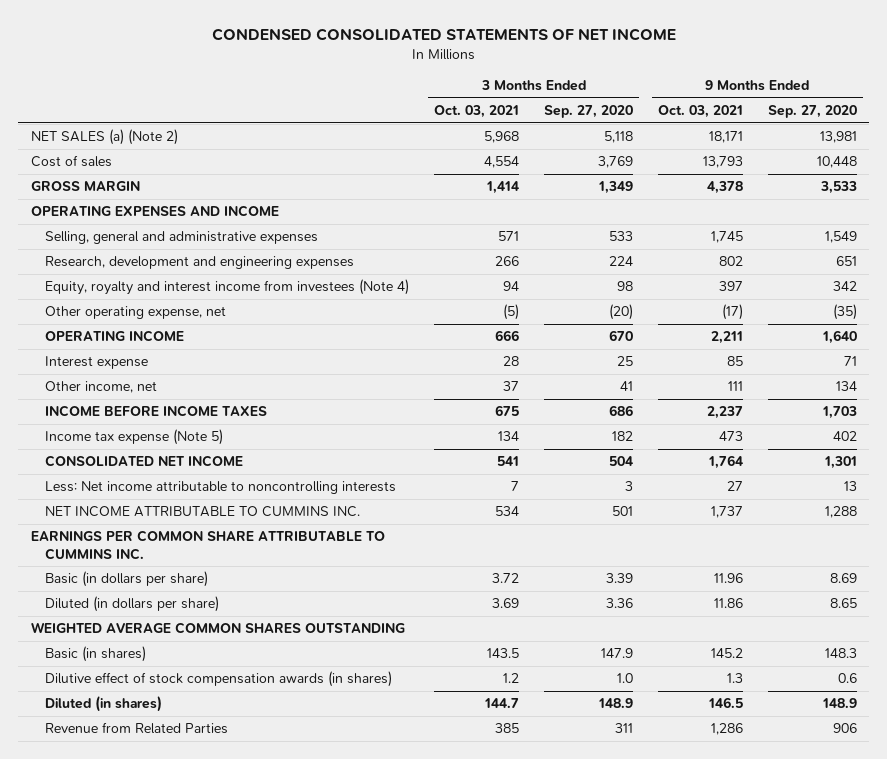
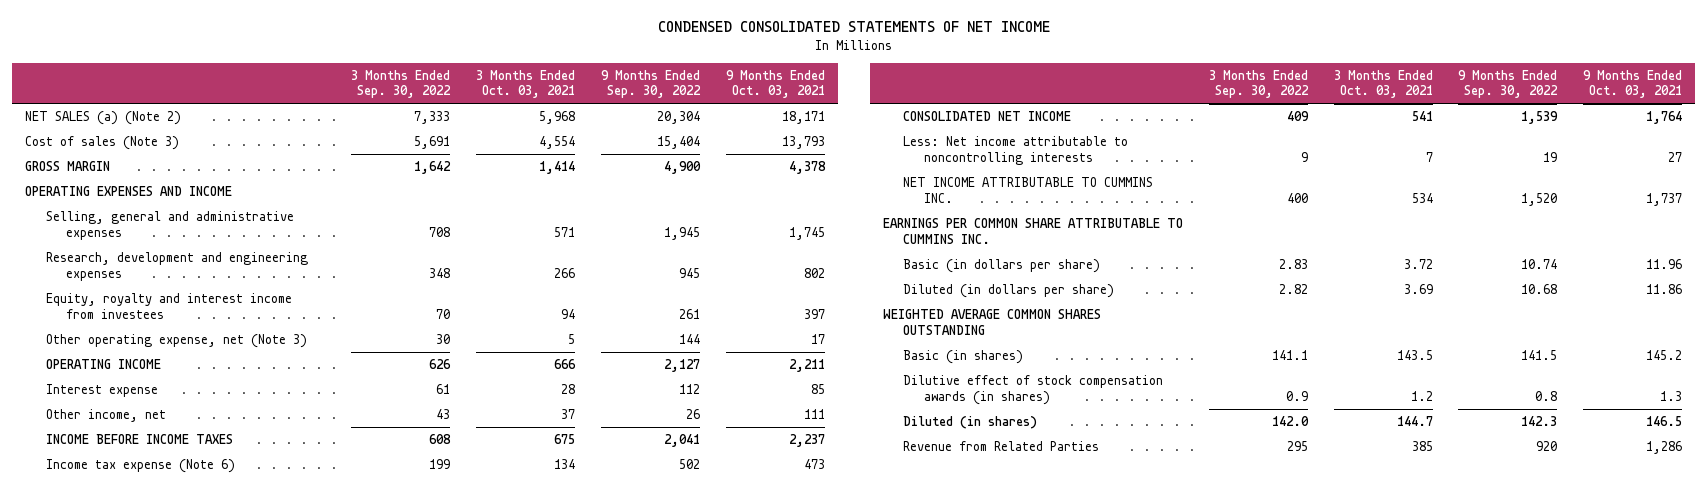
- | 3 Months Ended Oct. 03, 2021 | 3 Months Ended Sep. 27, 2020 | 9 Months Ended Oct. 03, 2021 | 9 Months Ended Sep. 27, 2020
+ | 3 Months Ended Sep. 30, 2022 | 3 Months Ended Oct. 03, 2021 | 9 Months Ended Sep. 30, 2022 | 9 Months Ended Oct. 03, 2021
- Cost of sales | 4,554 | 3,769 | 13,793 | 10,448
+ Cost of sales (Note 3) | 5,691 | 4,554 | 15,404 | 13,793
- Equity, royalty and interest income from investees (Note 4) | 94 | 98 | 397 | 342
- Other operating expense, net | (5) | (20) | (17) | (35)
+ Equity, royalty and interest income from investees | 70 | 94 | 261 | 397
+ Other operating expense, net (Note 3) | 30 | 5 | 144 | 17
- Income tax expense (Note 5) | 134 | 182 | 473 | 402
+ Income tax expense (Note 6) | 199 | 134 | 502 | 473

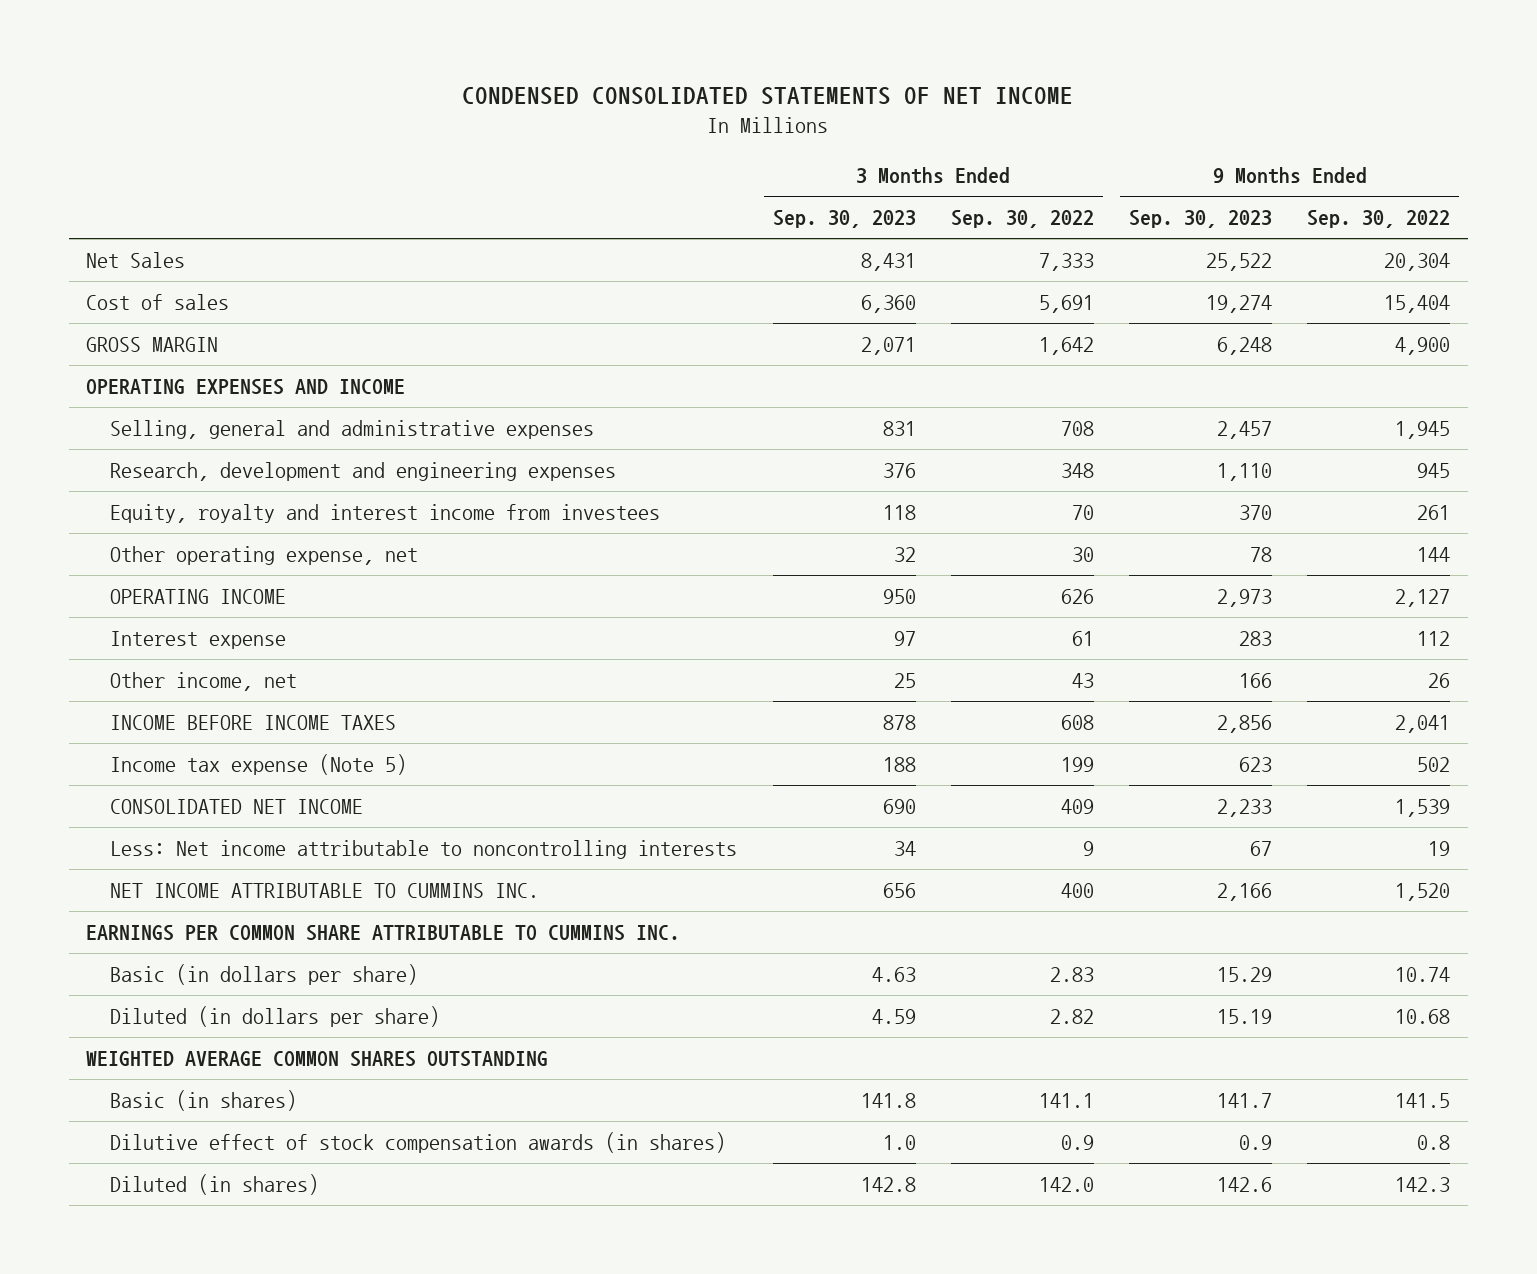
- | 3 Months Ended Sep. 30, 2022 | 3 Months Ended Oct. 03, 2021 | 9 Months Ended Sep. 30, 2022 | 9 Months Ended Oct. 03, 2021
+ | 3 Months Ended Sep. 30, 2023 | 3 Months Ended Sep. 30, 2022 | 9 Months Ended Sep. 30, 2023 | 9 Months Ended Sep. 30, 2022
- NET SALES (a) (Note 2) | 7,333 | 5,968 | 20,304 | 18,171
- Cost of sales (Note 3) | 5,691 | 4,554 | 15,404 | 13,793
+ Net Sales | 8,431 | 7,333 | 25,522 | 20,304
+ Cost of sales | 6,360 | 5,691 | 19,274 | 15,404
- Other operating expense, net (Note 3) | 30 | 5 | 144 | 17
+ Other operating expense, net | 32 | 30 | 78 | 144
- Income tax expense (Note 6) | 199 | 134 | 502 | 473
+ Income tax expense (Note 5) | 188 | 199 | 623 | 502
- Revenue from Related Parties | 295 | 385 | 920 | 1,286

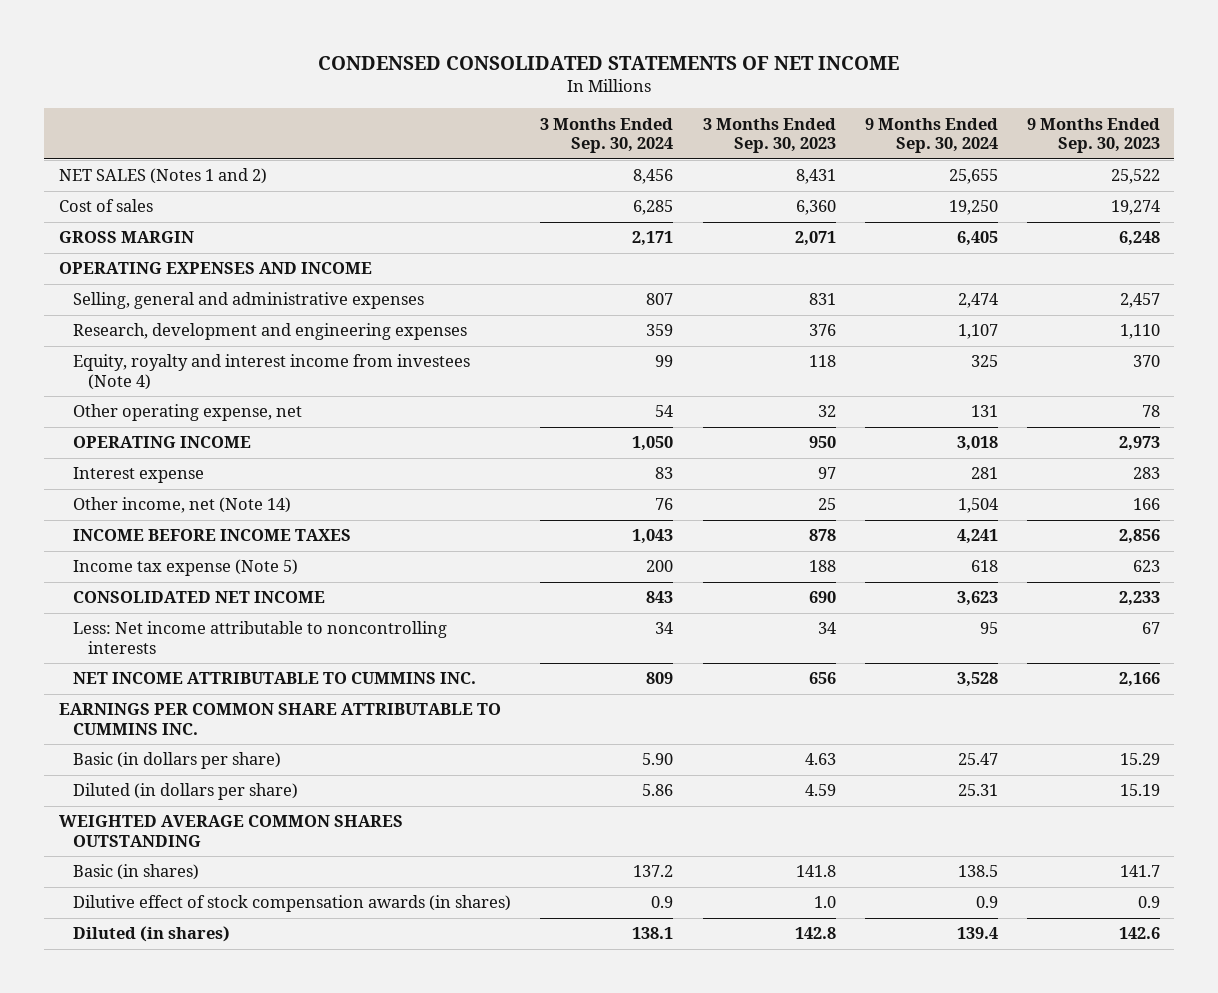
- | 3 Months Ended Sep. 30, 2023 | 3 Months Ended Sep. 30, 2022 | 9 Months Ended Sep. 30, 2023 | 9 Months Ended Sep. 30, 2022
+ | 3 Months Ended Sep. 30, 2024 | 3 Months Ended Sep. 30, 2023 | 9 Months Ended Sep. 30, 2024 | 9 Months Ended Sep. 30, 2023
- Net Sales | 8,431 | 7,333 | 25,522 | 20,304
+ NET SALES (Notes 1 and 2) | 8,456 | 8,431 | 25,655 | 25,522
- Equity, royalty and interest income from investees | 118 | 70 | 370 | 261
+ Equity, royalty and interest income from investees (Note 4) | 99 | 118 | 325 | 370
- Other income, net | 25 | 43 | 166 | 26
+ Other income, net (Note 14) | 76 | 25 | 1,504 | 166

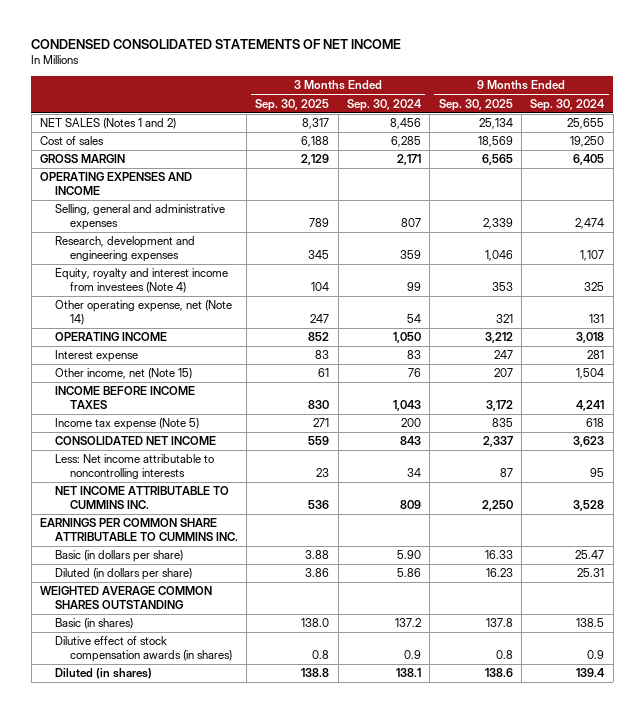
- | 3 Months Ended Sep. 30, 2024 | 3 Months Ended Sep. 30, 2023 | 9 Months Ended Sep. 30, 2024 | 9 Months Ended Sep. 30, 2023
+ | 3 Months Ended Sep. 30, 2025 | 3 Months Ended Sep. 30, 2024 | 9 Months Ended Sep. 30, 2025 | 9 Months Ended Sep. 30, 2024
- Other operating expense, net | 54 | 32 | 131 | 78
+ Other operating expense, net (Note 14) | 247 | 54 | 321 | 131
- Other income, net (Note 14) | 76 | 25 | 1,504 | 166
+ Other income, net (Note 15) | 61 | 76 | 207 | 1,504

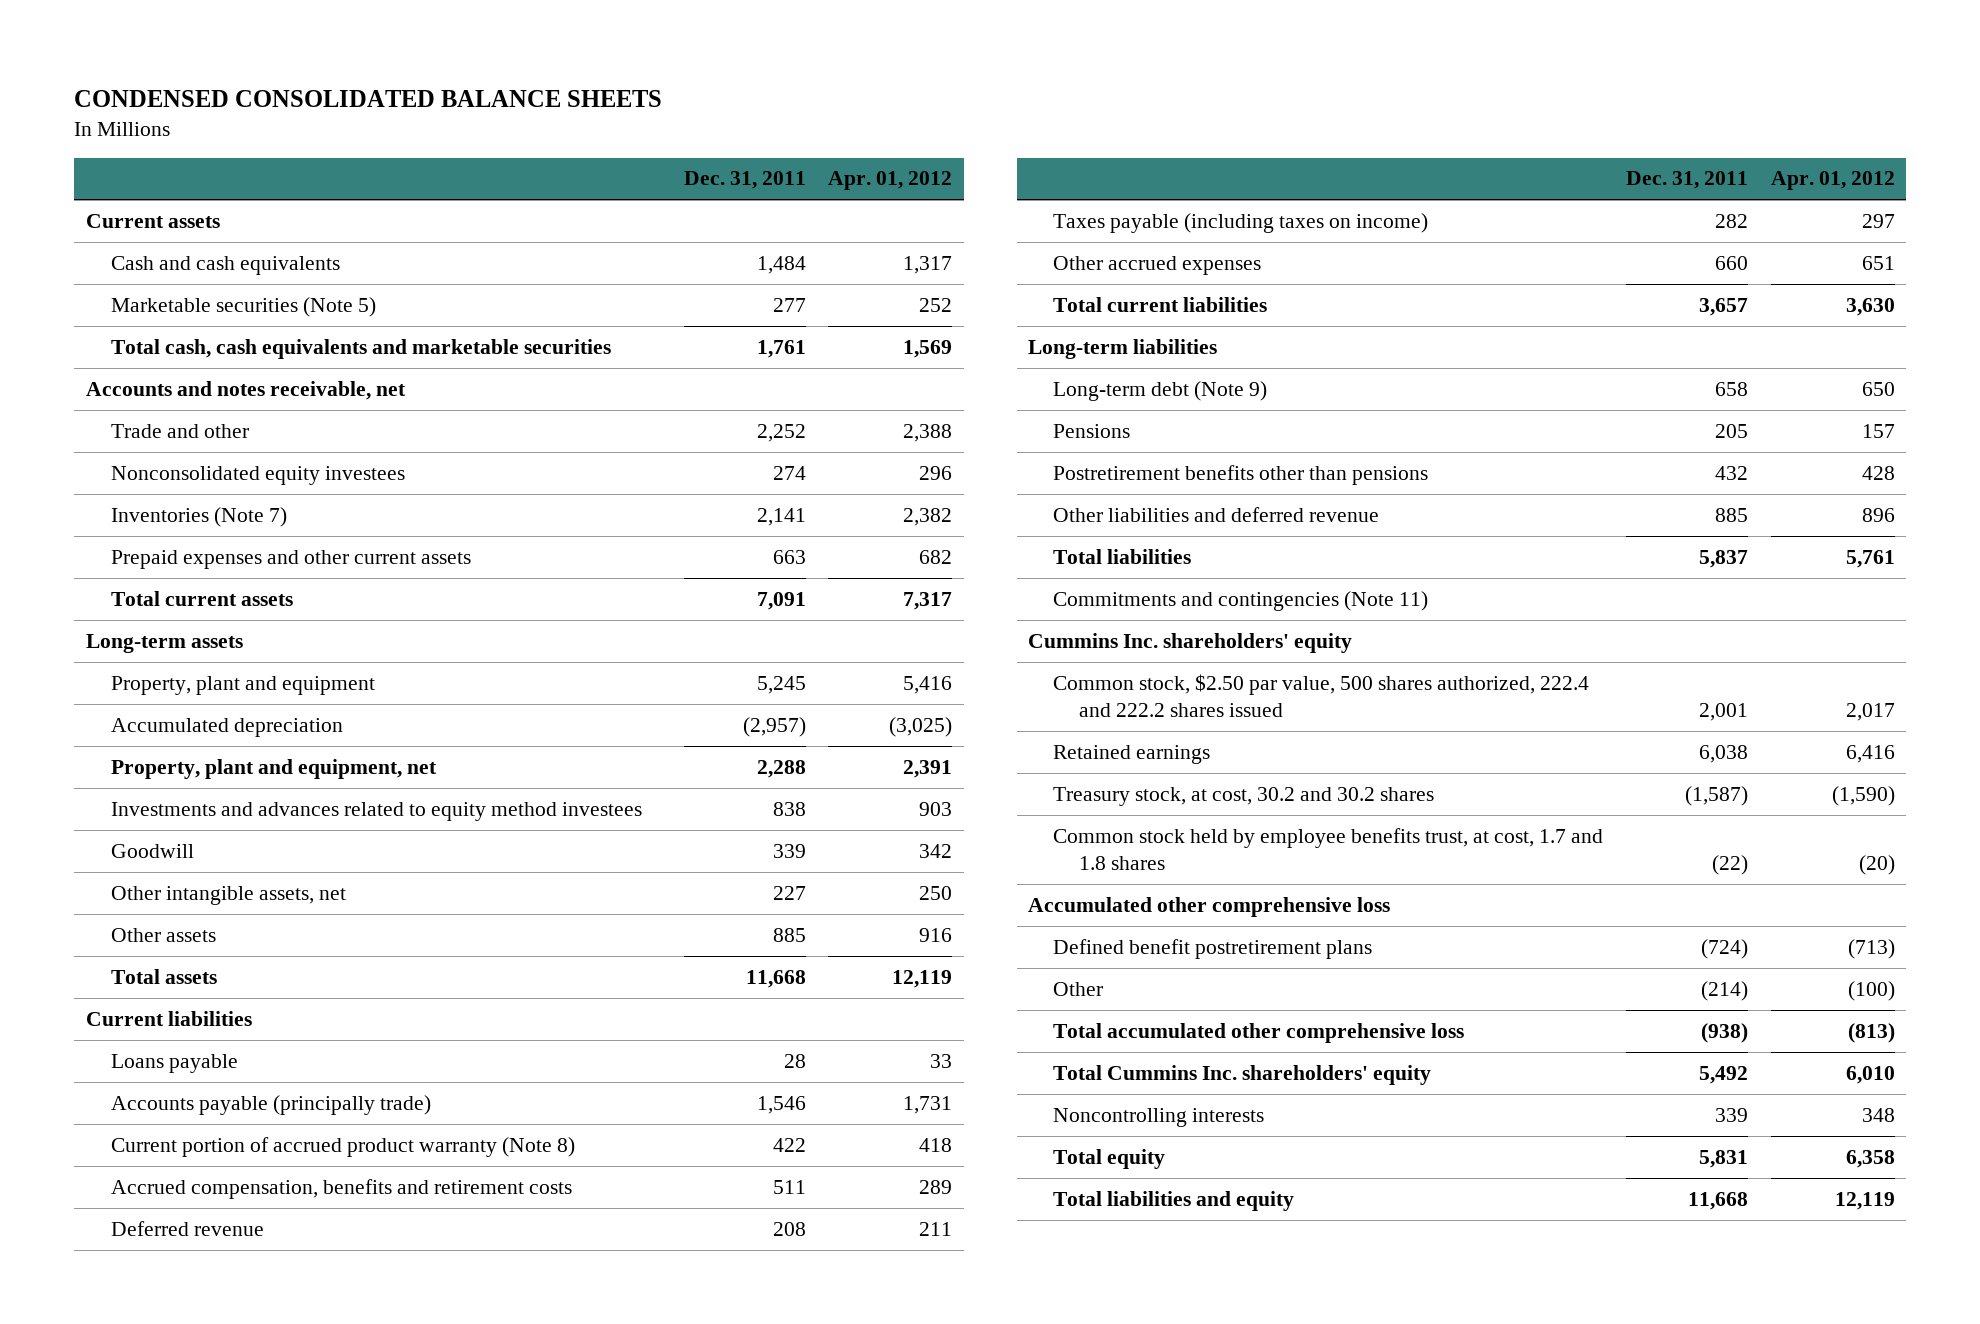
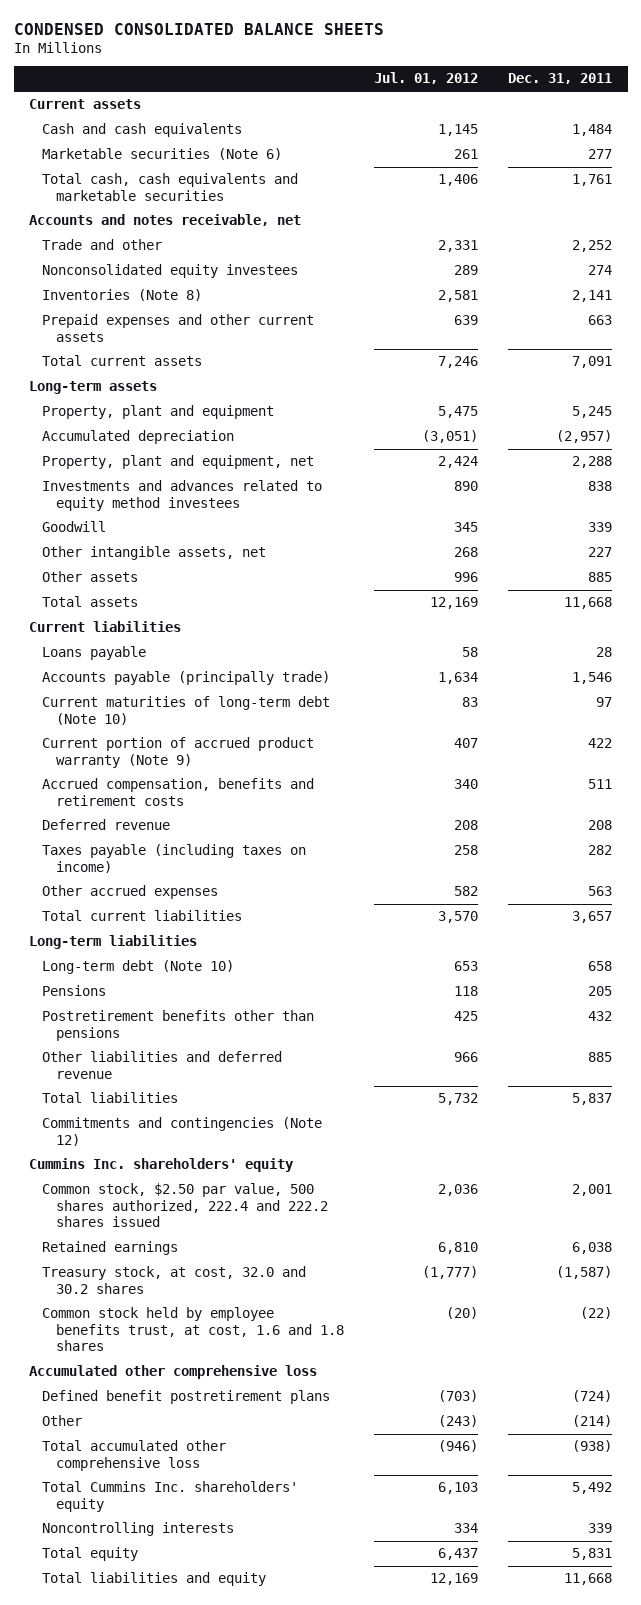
- | Dec. 31, 2011 | Apr. 01, 2012
+ | Jul. 01, 2012 | Dec. 31, 2011
- Marketable securities (Note 5) | 277 | 252
+ Marketable securities (Note 6) | 261 | 277
- Inventories (Note 7) | 2,141 | 2,382
+ Inventories (Note 8) | 2,581 | 2,141
- Current portion of accrued product warranty (Note 8) | 422 | 418
+ Current maturities of long-term debt (Note 10) | 83 | 97
+ Current portion of accrued product warranty (Note 9) | 407 | 422
- Other accrued expenses | 660 | 651
+ Other accrued expenses | 582 | 563
- Long-term debt (Note 9) | 658 | 650
+ Long-term debt (Note 10) | 653 | 658
- Commitments and contingencies (Note 11)
+ Commitments and contingencies (Note 12)
- Treasury stock, at cost, 30.2 and 30.2 shares | (1,587) | (1,590)
- Common stock held by employee benefits trust, at cost, 1.7 and 1.8 shares | (22) | (20)
+ Treasury stock, at cost, 32.0 and 30.2 shares | (1,777) | (1,587)
+ Common stock held by employee benefits trust, at cost, 1.6 and 1.8 shares | (20) | (22)

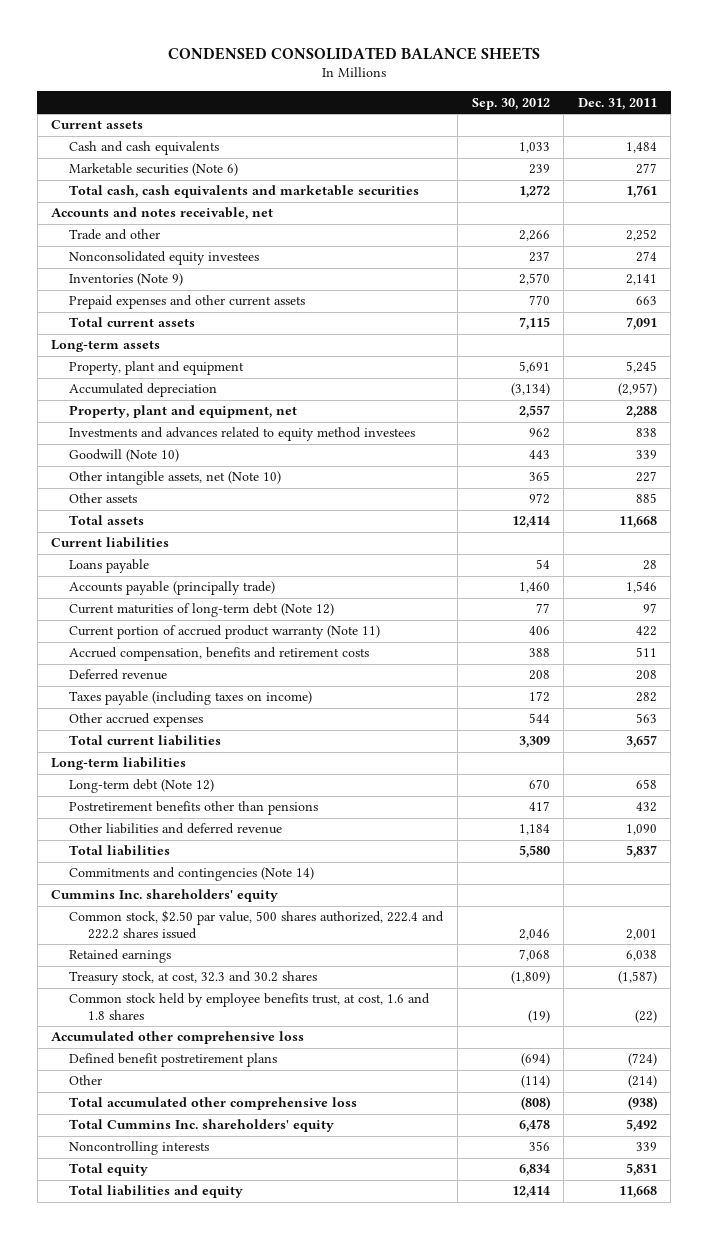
- | Jul. 01, 2012 | Dec. 31, 2011
+ | Sep. 30, 2012 | Dec. 31, 2011
- Inventories (Note 8) | 2,581 | 2,141
+ Inventories (Note 9) | 2,570 | 2,141
- Goodwill | 345 | 339
- Other intangible assets, net | 268 | 227
+ Goodwill (Note 10) | 443 | 339
+ Other intangible assets, net (Note 10) | 365 | 227
- Current maturities of long-term debt (Note 10) | 83 | 97
- Current portion of accrued product warranty (Note 9) | 407 | 422
+ Current maturities of long-term debt (Note 12) | 77 | 97
+ Current portion of accrued product warranty (Note 11) | 406 | 422
- Long-term debt (Note 10) | 653 | 658
- Pensions | 118 | 205
+ Long-term debt (Note 12) | 670 | 658
- Other liabilities and deferred revenue | 966 | 885
+ Other liabilities and deferred revenue | 1,184 | 1,090
- Commitments and contingencies (Note 12)
+ Commitments and contingencies (Note 14)
- Treasury stock, at cost, 32.0 and 30.2 shares | (1,777) | (1,587)
+ Treasury stock, at cost, 32.3 and 30.2 shares | (1,809) | (1,587)

